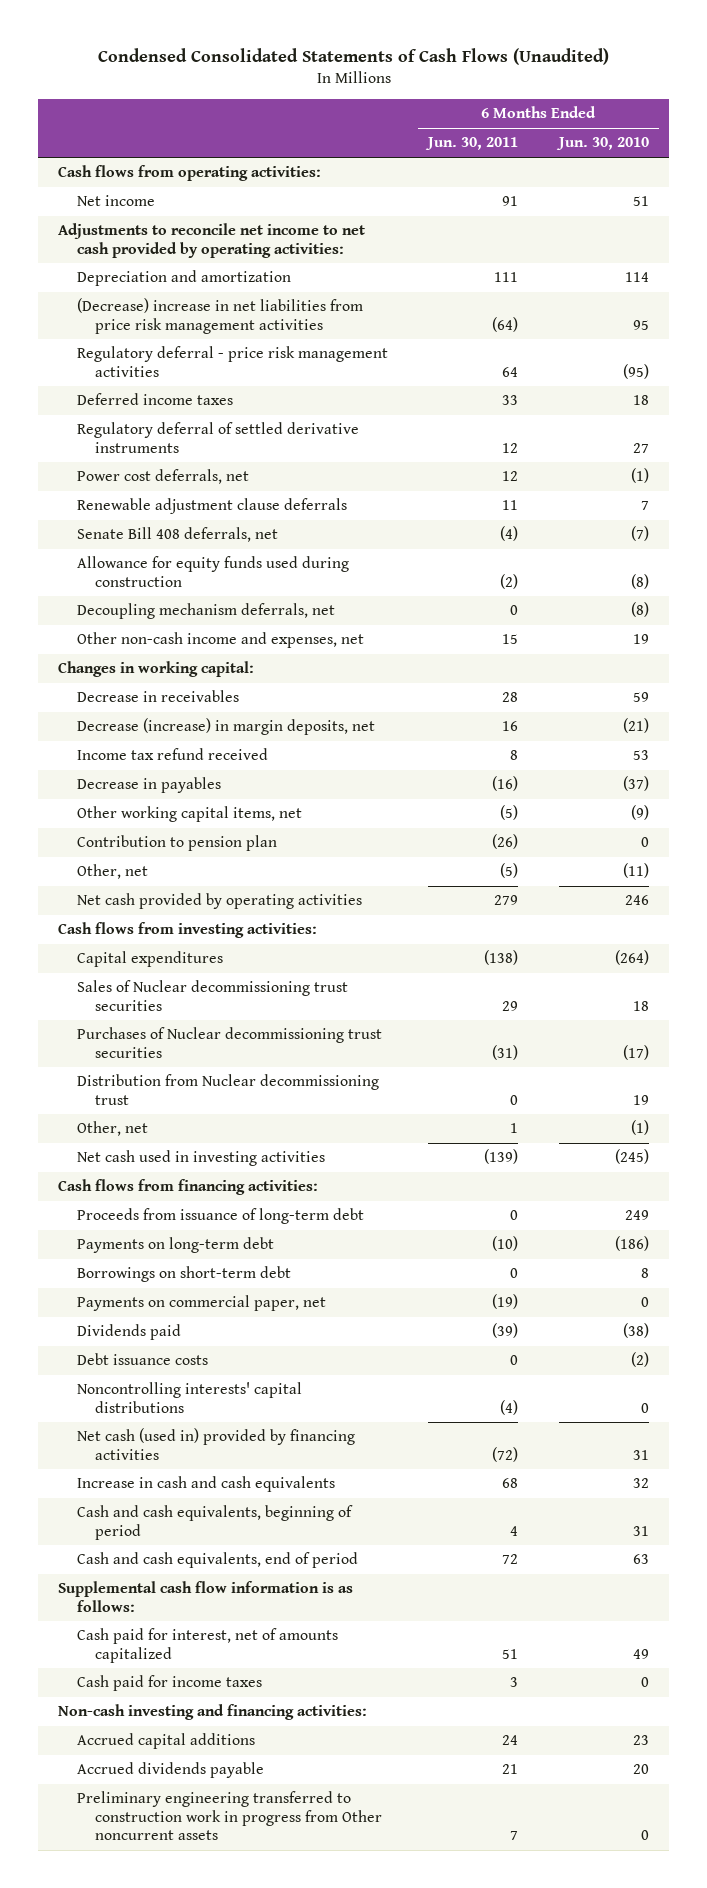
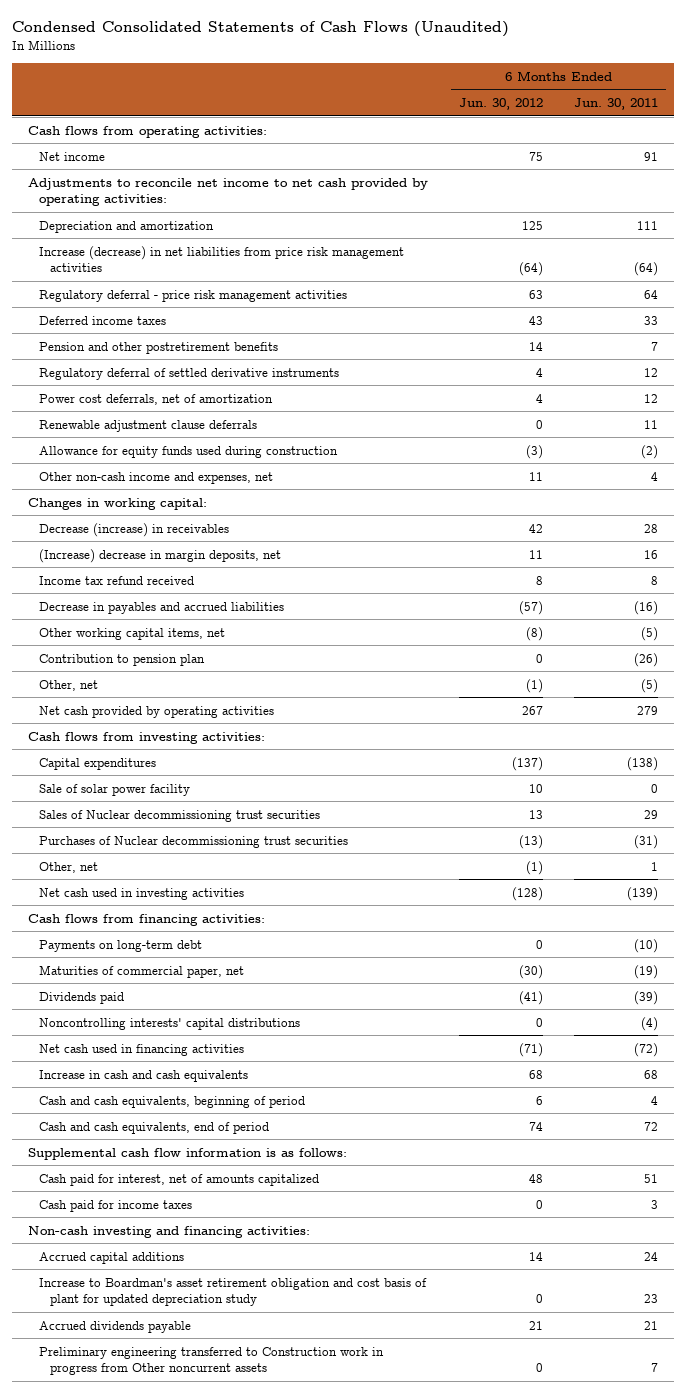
- | 6 Months Ended Jun. 30, 2011 | 6 Months Ended Jun. 30, 2010
+ | 6 Months Ended Jun. 30, 2012 | 6 Months Ended Jun. 30, 2011
- (Decrease) increase in net liabilities from price risk management activities | (64) | 95
+ Increase (decrease) in net liabilities from price risk management activities | (64) | (64)
+ Pension and other postretirement benefits | 14 | 7
- Power cost deferrals, net | 12 | (1)
+ Power cost deferrals, net of amortization | 4 | 12
- Senate Bill 408 deferrals, net | (4) | (7)
- Decoupling mechanism deferrals, net | 0 | (8)
- Other non-cash income and expenses, net | 15 | 19
+ Other non-cash income and expenses, net | 11 | 4
- Decrease in receivables | 28 | 59
- Decrease (increase) in margin deposits, net | 16 | (21)
+ Decrease (increase) in receivables | 42 | 28
+ (Increase) decrease in margin deposits, net | 11 | 16
- Decrease in payables | (16) | (37)
+ Decrease in payables and accrued liabilities | (57) | (16)
+ Sale of solar power facility | 10 | 0
- Distribution from Nuclear decommissioning trust | 0 | 19
- Proceeds from issuance of long-term debt | 0 | 249
- Borrowings on short-term debt | 0 | 8
- Payments on commercial paper, net | (19) | 0
+ Maturities of commercial paper, net | (30) | (19)
- Debt issuance costs | 0 | (2)
- Net cash (used in) provided by financing activities | (72) | 31
+ Net cash used in financing activities | (71) | (72)
+ Increase to Boardman's asset retirement obligation and cost basis of plant for updated depreciation study | 0 | 23
- Preliminary engineering transferred to construction work in progress from Other noncurrent assets | 7 | 0
+ Preliminary engineering transferred to Construction work in progress from Other noncurrent assets | 0 | 7

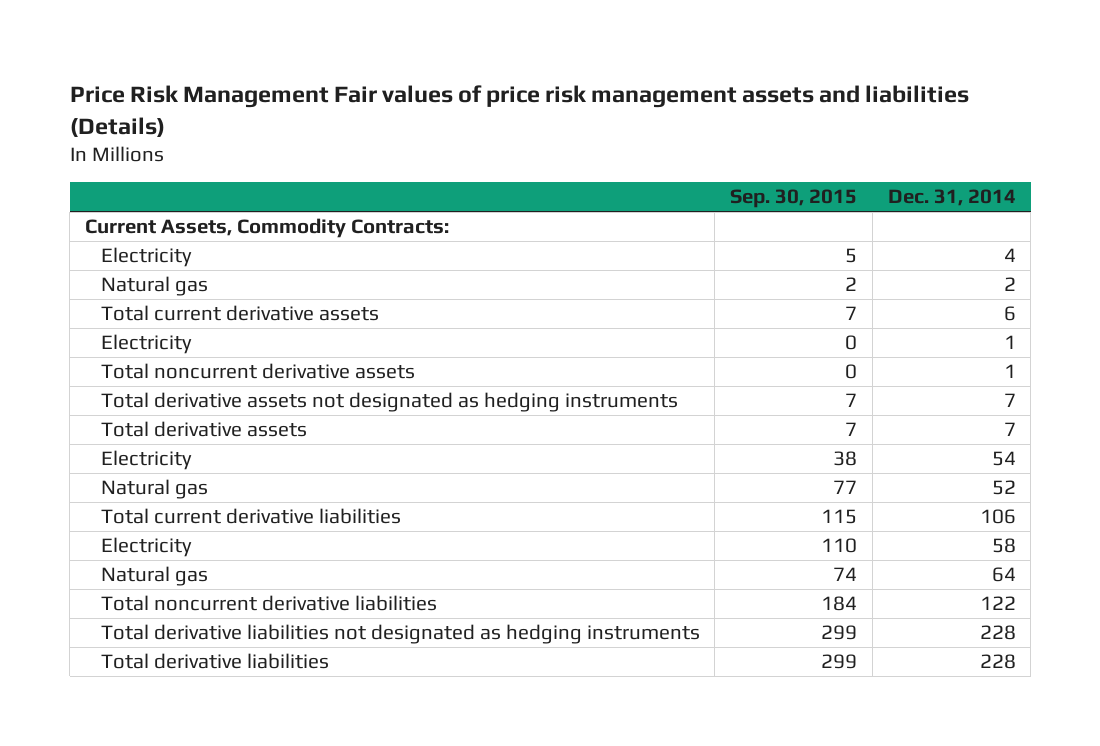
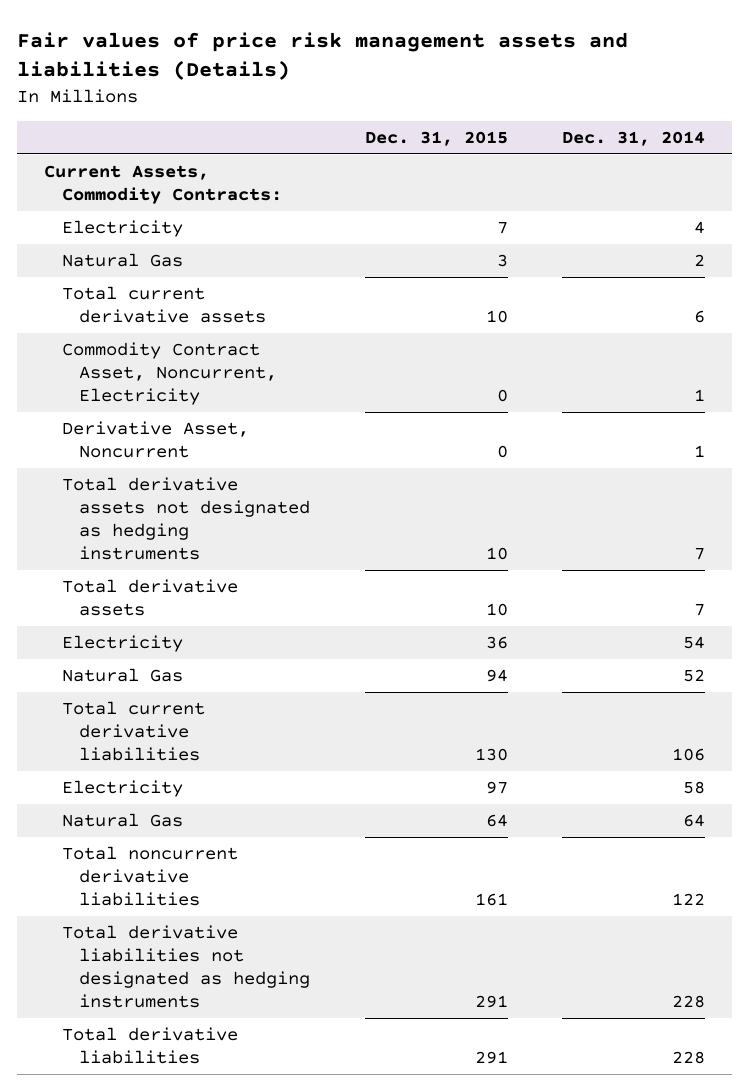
- Price Risk Management Fair values of price risk management assets and liabilities (Details)
+ Fair values of price risk management assets and liabilities (Details)
- | Sep. 30, 2015 | Dec. 31, 2014
+ | Dec. 31, 2015 | Dec. 31, 2014
- Natural gas | 2 | 2
+ Natural Gas | 3 | 2
- Electricity | 0 | 1
- Total noncurrent derivative assets | 0 | 1
+ Commodity Contract Asset, Noncurrent, Electricity | 0 | 1
+ Derivative Asset, Noncurrent | 0 | 1
- Natural gas | 77 | 52
+ Natural Gas | 94 | 52
- Natural gas | 74 | 64
+ Natural Gas | 64 | 64

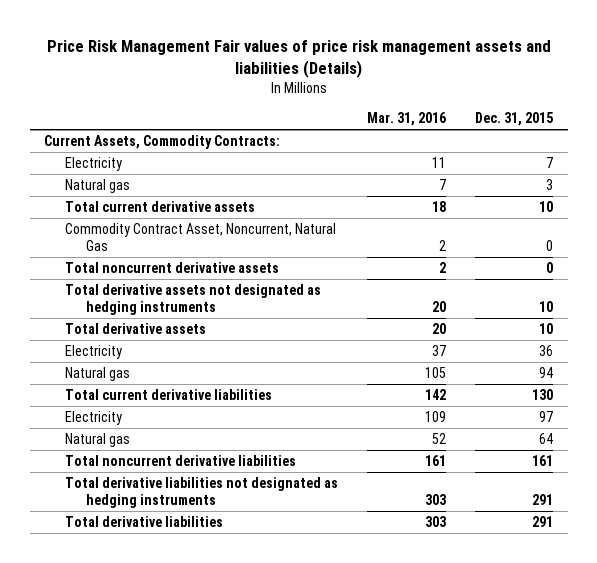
- Fair values of price risk management assets and liabilities (Details)
+ Price Risk Management Fair values of price risk management assets and liabilities (Details)
- | Dec. 31, 2015 | Dec. 31, 2014
+ | Mar. 31, 2016 | Dec. 31, 2015
- Natural Gas | 3 | 2
+ Natural gas | 7 | 3
- Commodity Contract Asset, Noncurrent, Electricity | 0 | 1
- Derivative Asset, Noncurrent | 0 | 1
+ Commodity Contract Asset, Noncurrent, Natural Gas | 2 | 0
+ Total noncurrent derivative assets | 2 | 0
- Natural Gas | 94 | 52
+ Natural gas | 105 | 94
- Natural Gas | 64 | 64
+ Natural gas | 52 | 64

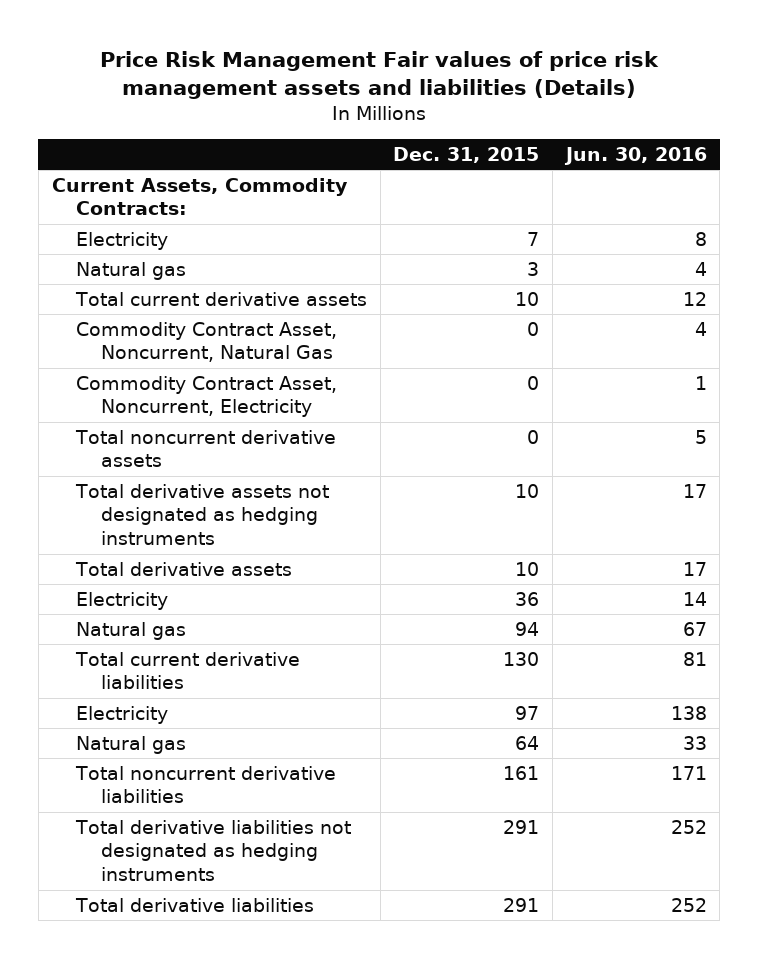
- | Mar. 31, 2016 | Dec. 31, 2015
+ | Dec. 31, 2015 | Jun. 30, 2016
+ Commodity Contract Asset, Noncurrent, Electricity | 0 | 1

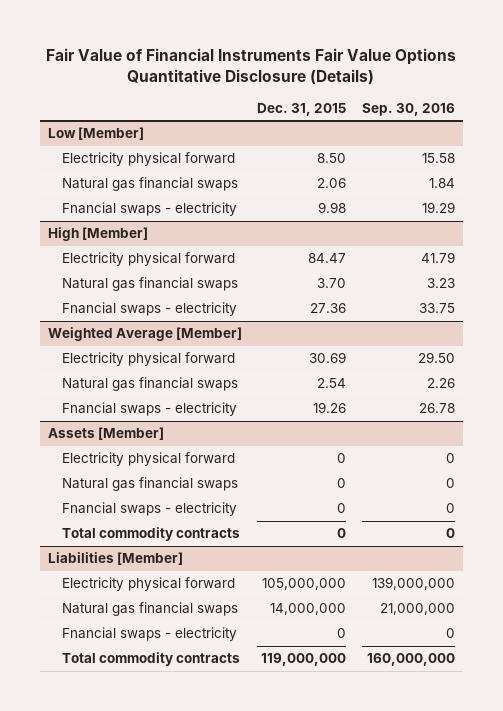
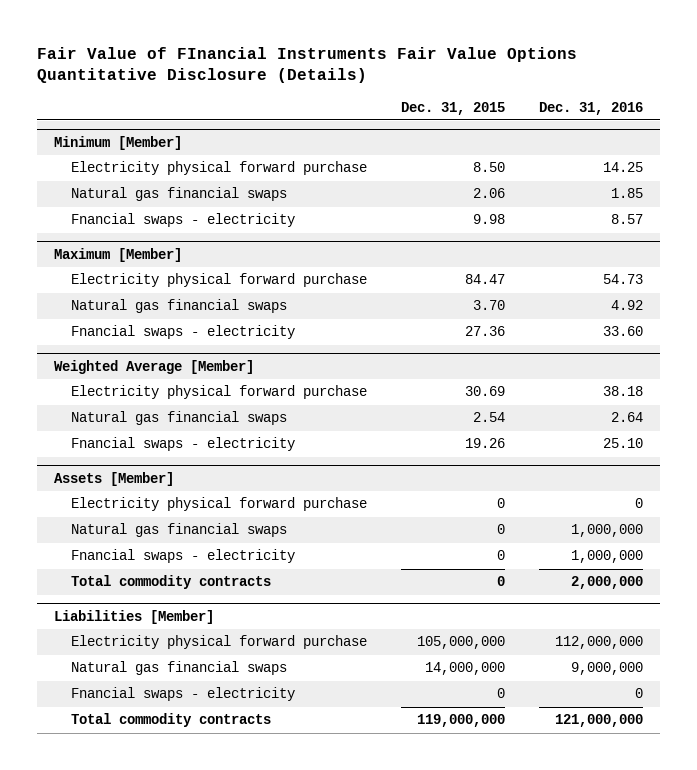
- Fair Value of Financial Instruments Fair Value Options Quantitative Disclosure (Details)
+ Fair Value of FInancial Instruments Fair Value Options Quantitative Disclosure (Details)
- | Dec. 31, 2015 | Sep. 30, 2016
+ | Dec. 31, 2015 | Dec. 31, 2016
- Low [Member]
- Electricity physical forward | 8.50 | 15.58
+ Minimum [Member]
+ Electricity physical forward purchase | 8.50 | 14.25
- High [Member]
- Electricity physical forward | 84.47 | 41.79
+ Maximum [Member]
+ Electricity physical forward purchase | 84.47 | 54.73
@ Weighted Average [Member]
- Electricity physical forward | 30.69 | 29.50
+ Electricity physical forward purchase | 30.69 | 38.18
@ Assets [Member]
- Electricity physical forward | 0 | 0
+ Electricity physical forward purchase | 0 | 0
@ Liabilities [Member]
- Electricity physical forward | 105,000,000 | 139,000,000
+ Electricity physical forward purchase | 105,000,000 | 112,000,000

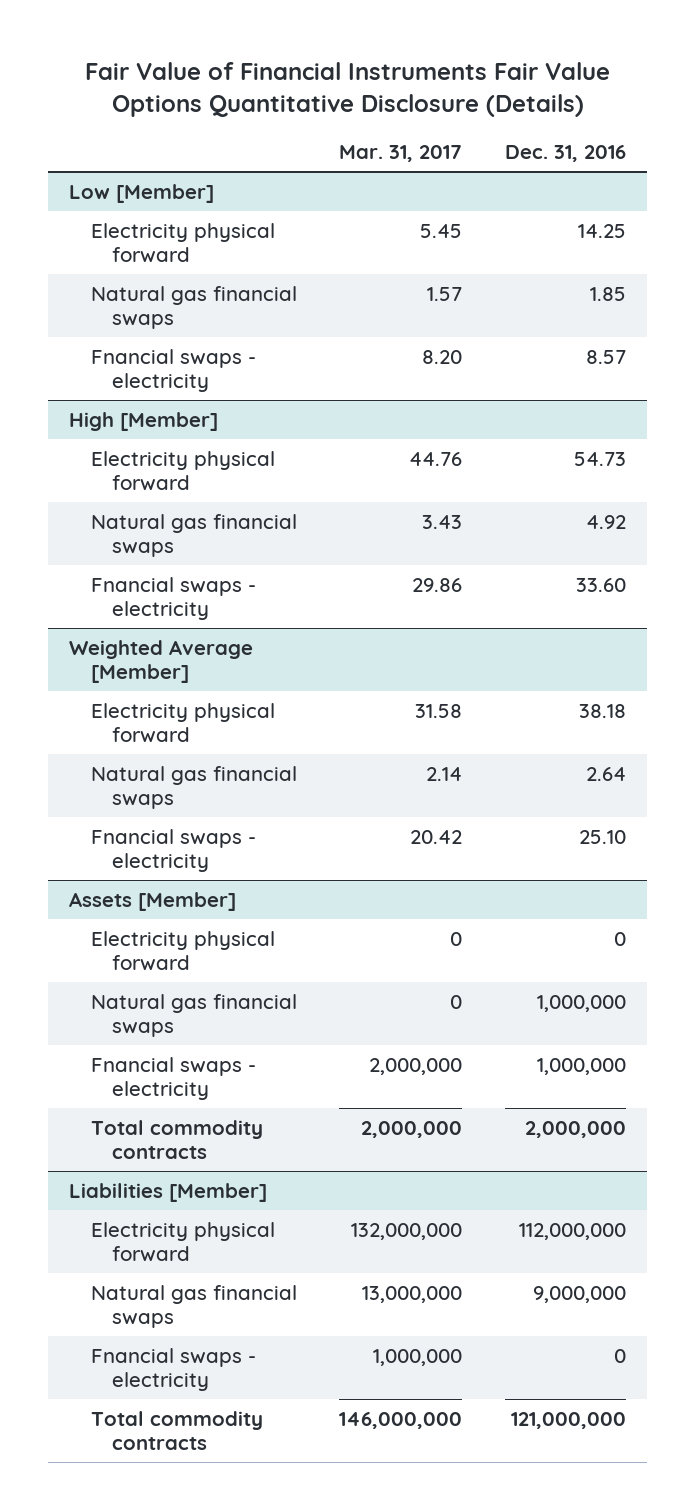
- Fair Value of FInancial Instruments Fair Value Options Quantitative Disclosure (Details)
+ Fair Value of Financial Instruments Fair Value Options Quantitative Disclosure (Details)
- | Dec. 31, 2015 | Dec. 31, 2016
+ | Mar. 31, 2017 | Dec. 31, 2016
- Minimum [Member]
- Electricity physical forward purchase | 8.50 | 14.25
+ Low [Member]
+ Electricity physical forward | 5.45 | 14.25
- Maximum [Member]
- Electricity physical forward purchase | 84.47 | 54.73
+ High [Member]
+ Electricity physical forward | 44.76 | 54.73
@ Weighted Average [Member]
- Electricity physical forward purchase | 30.69 | 38.18
+ Electricity physical forward | 31.58 | 38.18
@ Assets [Member]
- Electricity physical forward purchase | 0 | 0
+ Electricity physical forward | 0 | 0
@ Liabilities [Member]
- Electricity physical forward purchase | 105,000,000 | 112,000,000
+ Electricity physical forward | 132,000,000 | 112,000,000

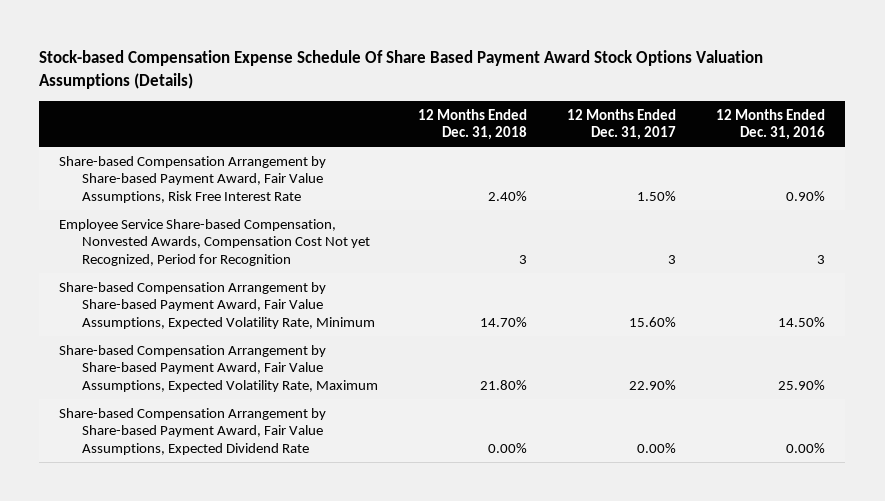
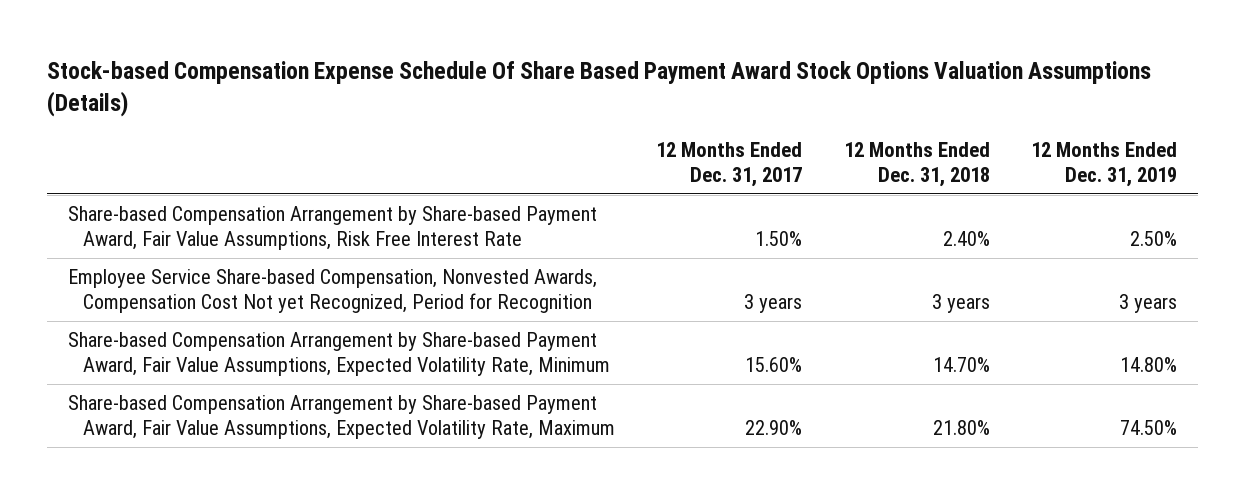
- | 12 Months Ended Dec. 31, 2018 | 12 Months Ended Dec. 31, 2017 | 12 Months Ended Dec. 31, 2016
+ | 12 Months Ended Dec. 31, 2017 | 12 Months Ended Dec. 31, 2018 | 12 Months Ended Dec. 31, 2019
- Employee Service Share-based Compensation, Nonvested Awards, Compensation Cost Not yet Recognized, Period for Recognition | 3 | 3 | 3
+ Employee Service Share-based Compensation, Nonvested Awards, Compensation Cost Not yet Recognized, Period for Recognition | 3 years | 3 years | 3 years
- Share-based Compensation Arrangement by Share-based Payment Award, Fair Value Assumptions, Expected Dividend Rate | 0.00% | 0.00% | 0.00%

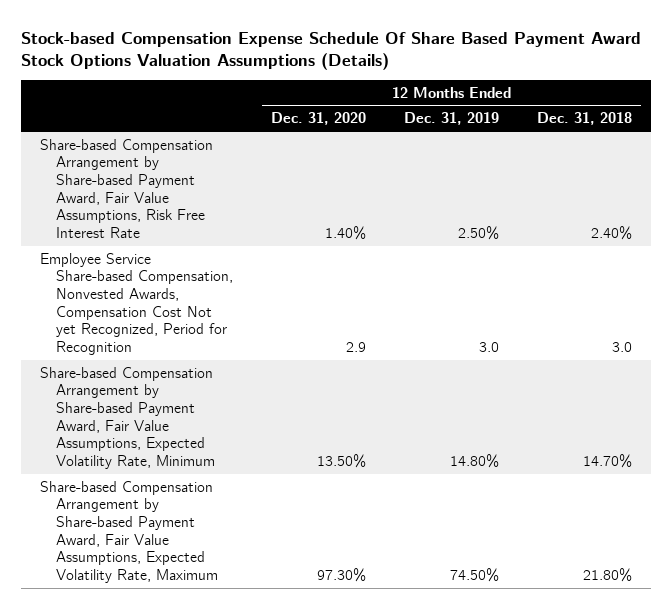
- | 12 Months Ended Dec. 31, 2017 | 12 Months Ended Dec. 31, 2018 | 12 Months Ended Dec. 31, 2019
+ | 12 Months Ended Dec. 31, 2020 | 12 Months Ended Dec. 31, 2019 | 12 Months Ended Dec. 31, 2018
- Employee Service Share-based Compensation, Nonvested Awards, Compensation Cost Not yet Recognized, Period for Recognition | 3 years | 3 years | 3 years
+ Employee Service Share-based Compensation, Nonvested Awards, Compensation Cost Not yet Recognized, Period for Recognition | 2.9 | 3.0 | 3.0

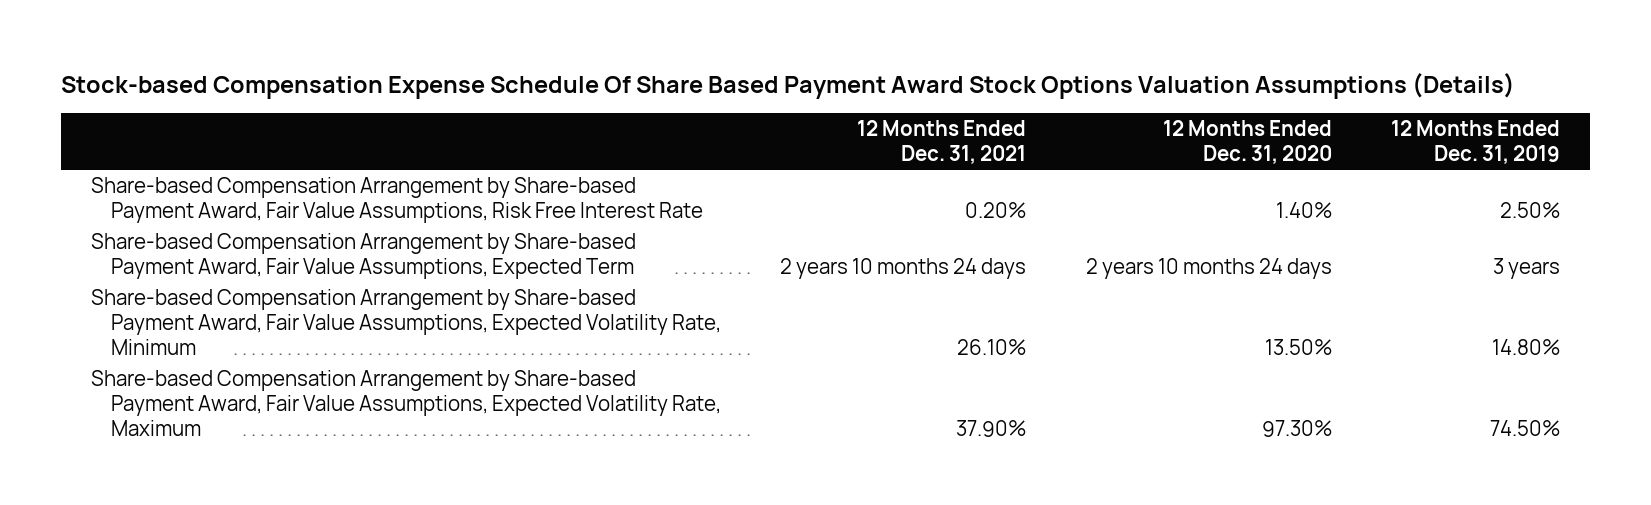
- | 12 Months Ended Dec. 31, 2020 | 12 Months Ended Dec. 31, 2019 | 12 Months Ended Dec. 31, 2018
+ | 12 Months Ended Dec. 31, 2021 | 12 Months Ended Dec. 31, 2020 | 12 Months Ended Dec. 31, 2019
- Employee Service Share-based Compensation, Nonvested Awards, Compensation Cost Not yet Recognized, Period for Recognition | 2.9 | 3.0 | 3.0
+ Share-based Compensation Arrangement by Share-based Payment Award, Fair Value Assumptions, Expected Term | 2 years 10 months 24 days | 2 years 10 months 24 days | 3 years

